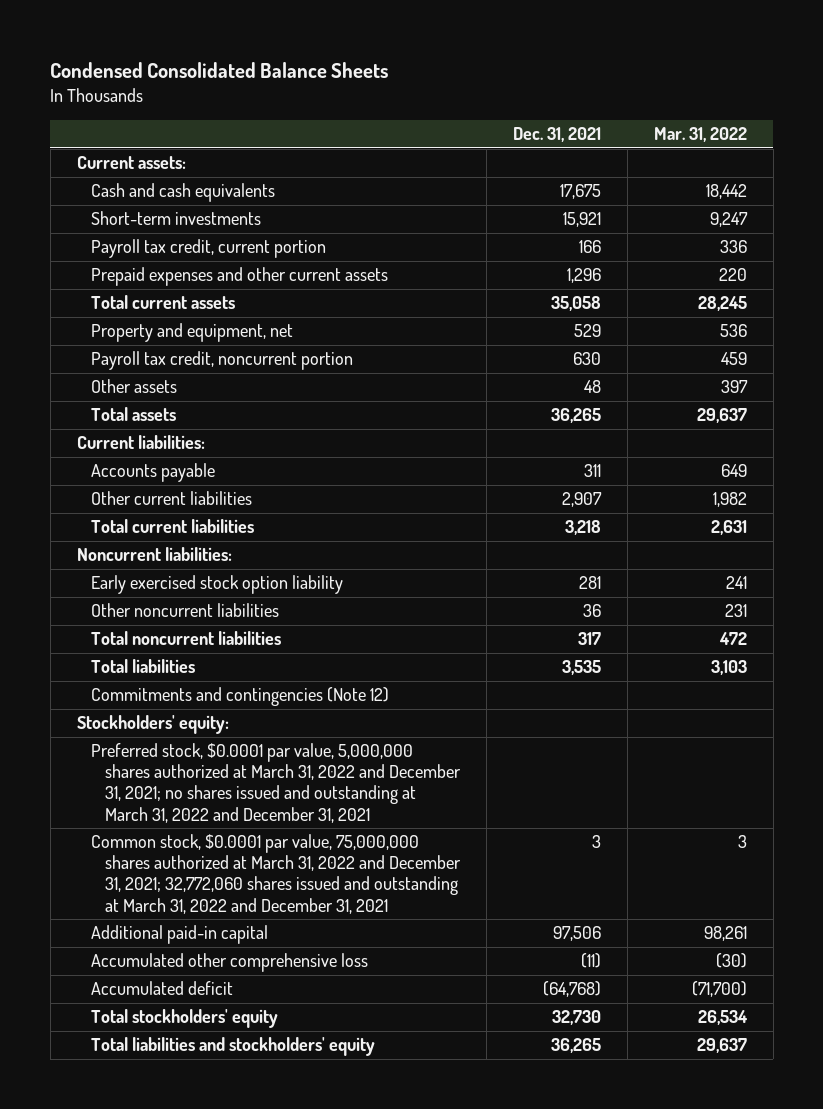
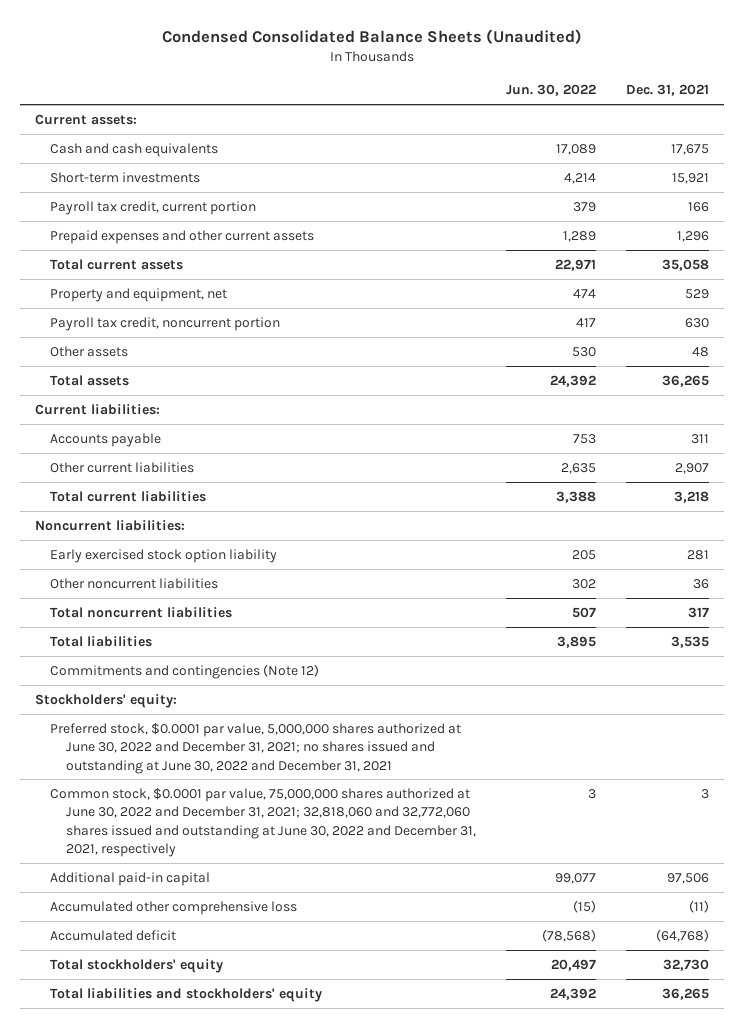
- Condensed Consolidated Balance Sheets
+ Condensed Consolidated Balance Sheets (Unaudited)
- | Dec. 31, 2021 | Mar. 31, 2022
+ | Jun. 30, 2022 | Dec. 31, 2021
- Preferred stock, $0.0001 par value, 5,000,000 shares authorized at March 31, 2022 and December 31, 2021; no shares issued and outstanding at March 31, 2022 and December 31, 2021
- Common stock, $0.0001 par value, 75,000,000 shares authorized at March 31, 2022 and December 31, 2021; 32,772,060 shares issued and outstanding at March 31, 2022 and December 31, 2021 | 3 | 3
+ Preferred stock, $0.0001 par value, 5,000,000 shares authorized at June 30, 2022 and December 31, 2021; no shares issued and outstanding at June 30, 2022 and December 31, 2021
+ Common stock, $0.0001 par value, 75,000,000 shares authorized at June 30, 2022 and December 31, 2021; 32,818,060 and 32,772,060 shares issued and outstanding at June 30, 2022 and December 31, 2021, respectively | 3 | 3

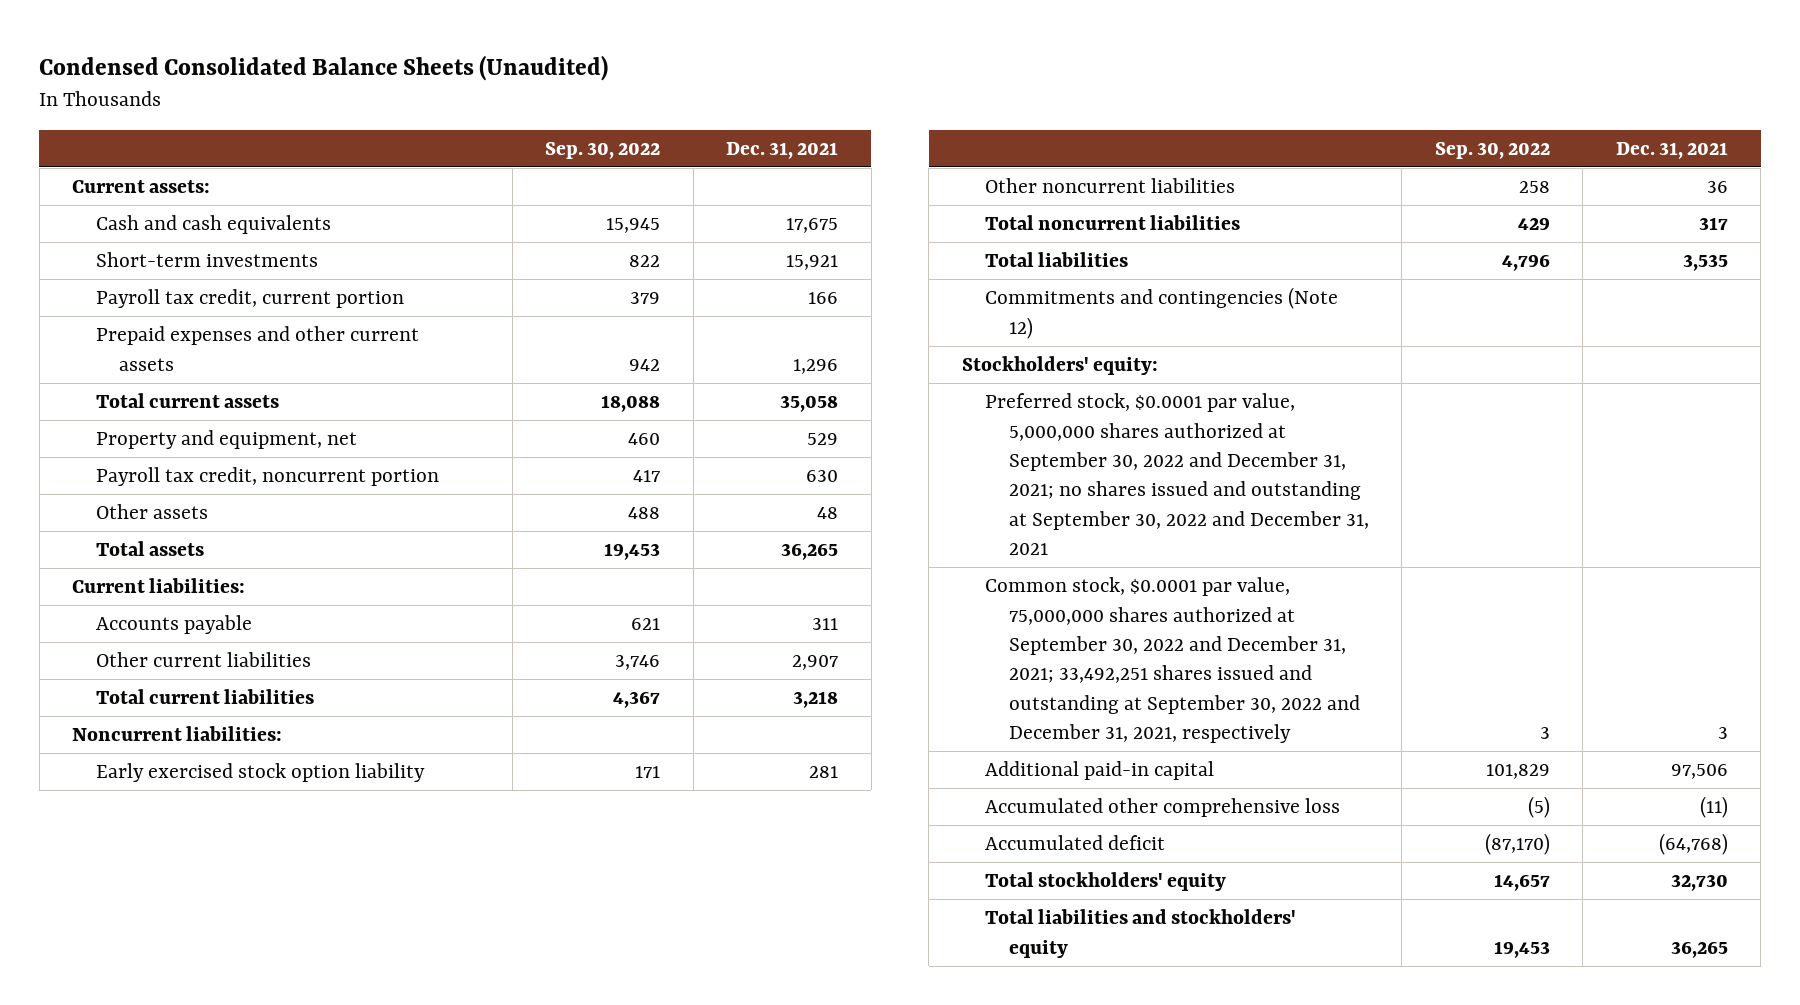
- | Jun. 30, 2022 | Dec. 31, 2021
+ | Sep. 30, 2022 | Dec. 31, 2021
- Preferred stock, $0.0001 par value, 5,000,000 shares authorized at June 30, 2022 and December 31, 2021; no shares issued and outstanding at June 30, 2022 and December 31, 2021
- Common stock, $0.0001 par value, 75,000,000 shares authorized at June 30, 2022 and December 31, 2021; 32,818,060 and 32,772,060 shares issued and outstanding at June 30, 2022 and December 31, 2021, respectively | 3 | 3
+ Preferred stock, $0.0001 par value, 5,000,000 shares authorized at September 30, 2022 and December 31, 2021; no shares issued and outstanding at September 30, 2022 and December 31, 2021
+ Common stock, $0.0001 par value, 75,000,000 shares authorized at September 30, 2022 and December 31, 2021; 33,492,251 shares issued and outstanding at September 30, 2022 and December 31, 2021, respectively | 3 | 3

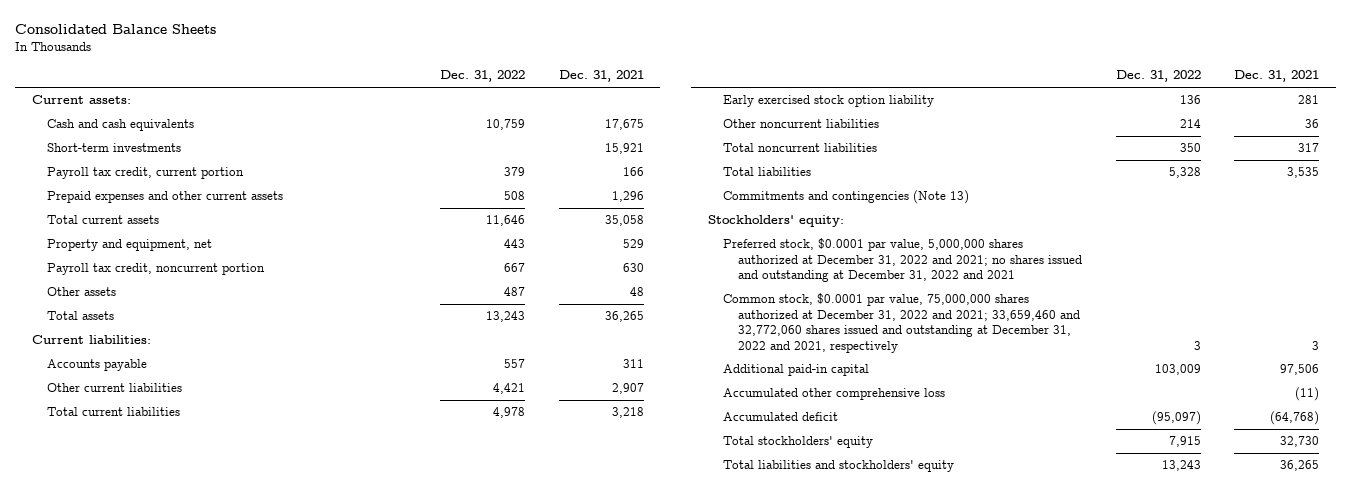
- Condensed Consolidated Balance Sheets (Unaudited)
+ Consolidated Balance Sheets
- | Sep. 30, 2022 | Dec. 31, 2021
+ | Dec. 31, 2022 | Dec. 31, 2021
- Noncurrent liabilities:
- Commitments and contingencies (Note 12)
+ Commitments and contingencies (Note 13)
- Preferred stock, $0.0001 par value, 5,000,000 shares authorized at September 30, 2022 and December 31, 2021; no shares issued and outstanding at September 30, 2022 and December 31, 2021
- Common stock, $0.0001 par value, 75,000,000 shares authorized at September 30, 2022 and December 31, 2021; 33,492,251 shares issued and outstanding at September 30, 2022 and December 31, 2021, respectively | 3 | 3
+ Preferred stock, $0.0001 par value, 5,000,000 shares authorized at December 31, 2022 and 2021; no shares issued and outstanding at December 31, 2022 and 2021
+ Common stock, $0.0001 par value, 75,000,000 shares authorized at December 31, 2022 and 2021; 33,659,460 and 32,772,060 shares issued and outstanding at December 31, 2022 and 2021, respectively | 3 | 3

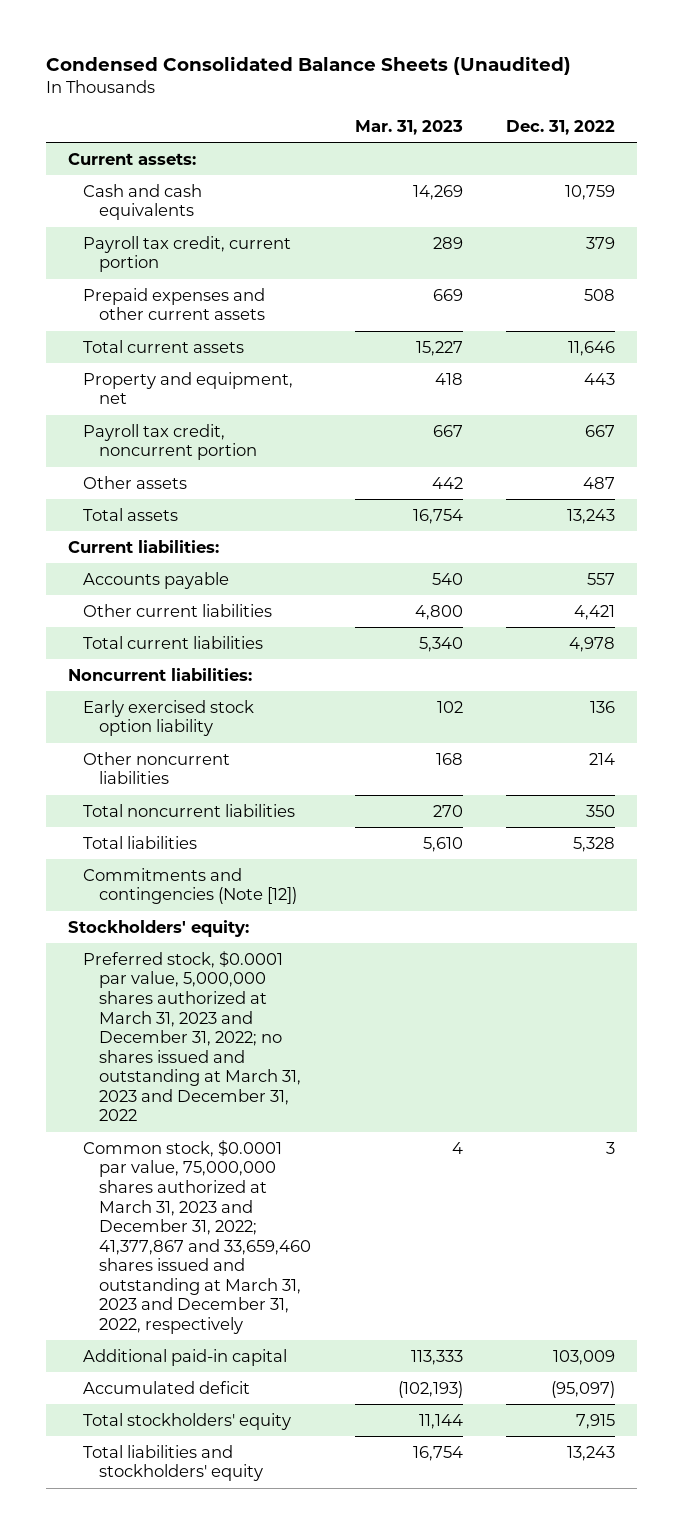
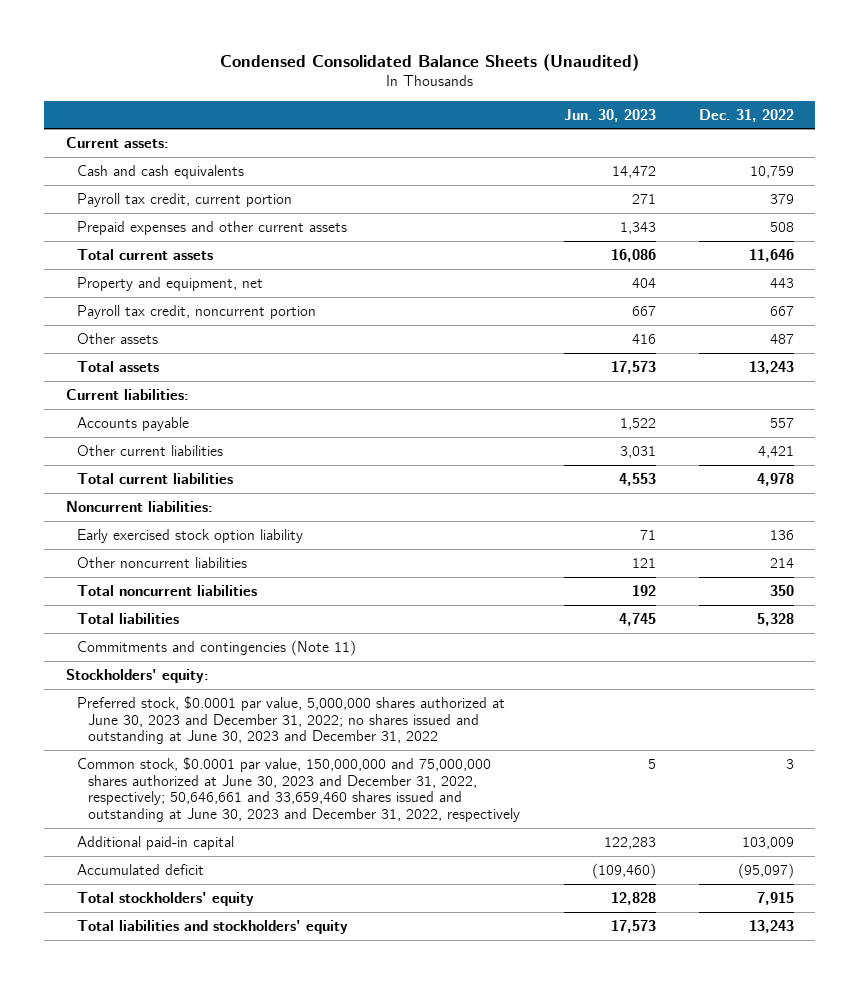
- | Mar. 31, 2023 | Dec. 31, 2022
+ | Jun. 30, 2023 | Dec. 31, 2022
- Commitments and contingencies (Note [12])
+ Commitments and contingencies (Note 11)
- Preferred stock, $0.0001 par value, 5,000,000 shares authorized at March 31, 2023 and December 31, 2022; no shares issued and outstanding at March 31, 2023 and December 31, 2022
- Common stock, $0.0001 par value, 75,000,000 shares authorized at March 31, 2023 and December 31, 2022; 41,377,867 and 33,659,460 shares issued and outstanding at March 31, 2023 and December 31, 2022, respectively | 4 | 3
+ Preferred stock, $0.0001 par value, 5,000,000 shares authorized at June 30, 2023 and December 31, 2022; no shares issued and outstanding at June 30, 2023 and December 31, 2022
+ Common stock, $0.0001 par value, 150,000,000 and 75,000,000 shares authorized at June 30, 2023 and December 31, 2022, respectively; 50,646,661 and 33,659,460 shares issued and outstanding at June 30, 2023 and December 31, 2022, respectively | 5 | 3

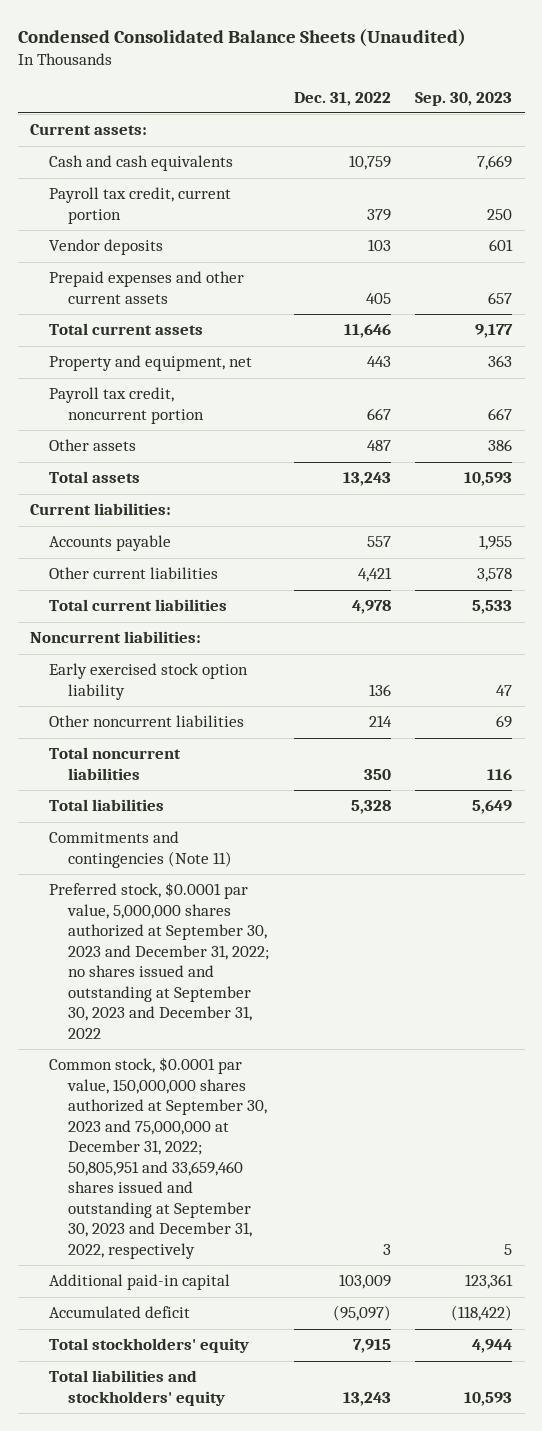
- | Jun. 30, 2023 | Dec. 31, 2022
+ | Dec. 31, 2022 | Sep. 30, 2023
- Prepaid expenses and other current assets | 1,343 | 508
+ Vendor deposits | 103 | 601
+ Prepaid expenses and other current assets | 405 | 657
- Stockholders' equity:
- Preferred stock, $0.0001 par value, 5,000,000 shares authorized at June 30, 2023 and December 31, 2022; no shares issued and outstanding at June 30, 2023 and December 31, 2022
- Common stock, $0.0001 par value, 150,000,000 and 75,000,000 shares authorized at June 30, 2023 and December 31, 2022, respectively; 50,646,661 and 33,659,460 shares issued and outstanding at June 30, 2023 and December 31, 2022, respectively | 5 | 3
+ Preferred stock, $0.0001 par value, 5,000,000 shares authorized at September 30, 2023 and December 31, 2022; no shares issued and outstanding at September 30, 2023 and December 31, 2022
+ Common stock, $0.0001 par value, 150,000,000 shares authorized at September 30, 2023 and 75,000,000 at December 31, 2022; 50,805,951 and 33,659,460 shares issued and outstanding at September 30, 2023 and December 31, 2022, respectively | 3 | 5

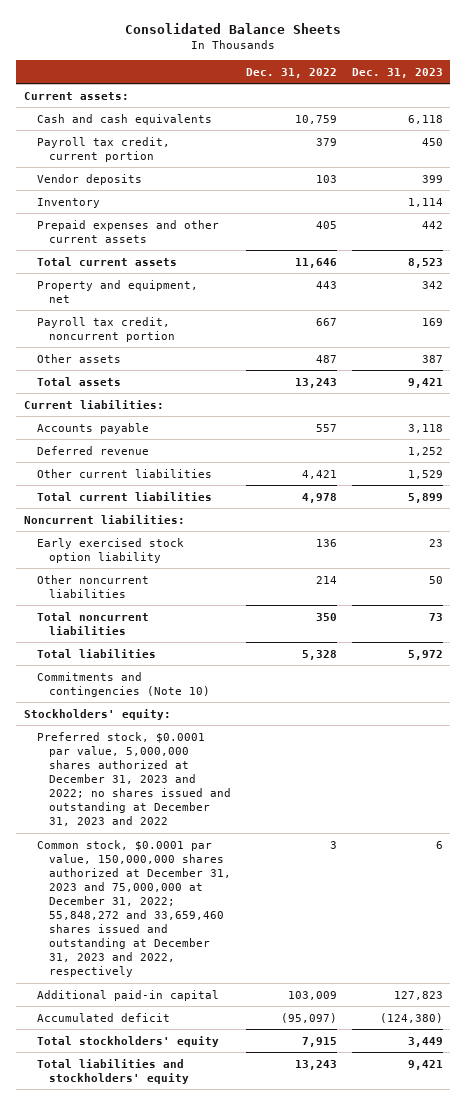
- Condensed Consolidated Balance Sheets (Unaudited)
+ Consolidated Balance Sheets
- | Dec. 31, 2022 | Sep. 30, 2023
+ | Dec. 31, 2022 | Dec. 31, 2023
+ Inventory | | 1,114
+ Deferred revenue | | 1,252
- Commitments and contingencies (Note 11)
- Preferred stock, $0.0001 par value, 5,000,000 shares authorized at September 30, 2023 and December 31, 2022; no shares issued and outstanding at September 30, 2023 and December 31, 2022
- Common stock, $0.0001 par value, 150,000,000 shares authorized at September 30, 2023 and 75,000,000 at December 31, 2022; 50,805,951 and 33,659,460 shares issued and outstanding at September 30, 2023 and December 31, 2022, respectively | 3 | 5
+ Commitments and contingencies (Note 10)
+ Stockholders' equity:
+ Preferred stock, $0.0001 par value, 5,000,000 shares authorized at December 31, 2023 and 2022; no shares issued and outstanding at December 31, 2023 and 2022
+ Common stock, $0.0001 par value, 150,000,000 shares authorized at December 31, 2023 and 75,000,000 at December 31, 2022; 55,848,272 and 33,659,460 shares issued and outstanding at December 31, 2023 and 2022, respectively | 3 | 6

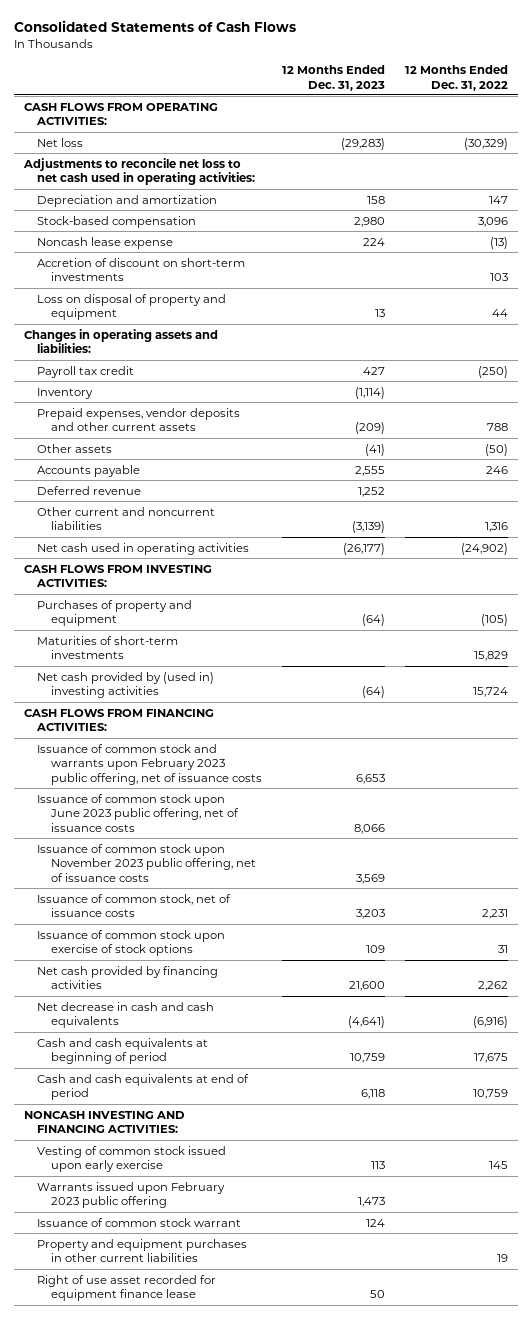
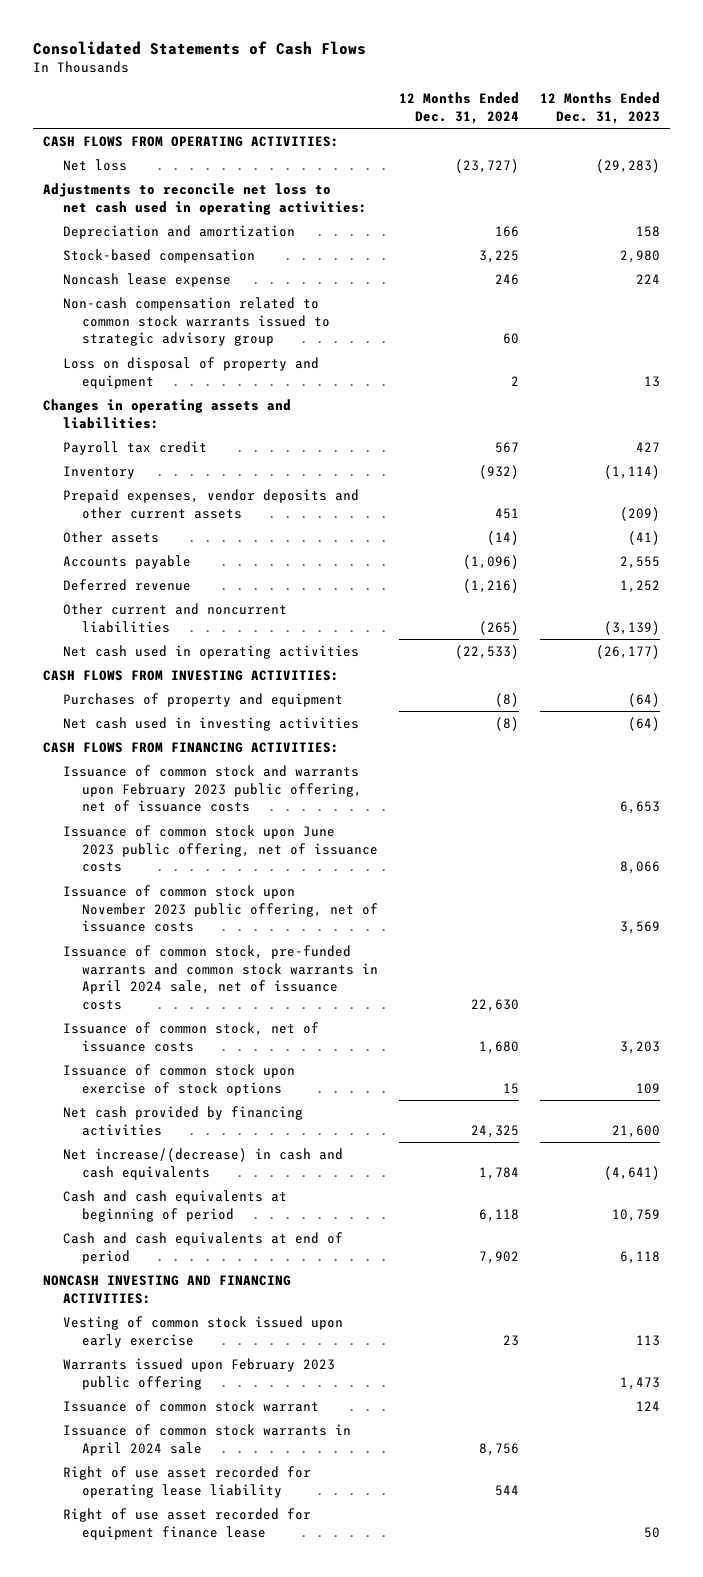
- | 12 Months Ended Dec. 31, 2023 | 12 Months Ended Dec. 31, 2022
+ | 12 Months Ended Dec. 31, 2024 | 12 Months Ended Dec. 31, 2023
- Accretion of discount on short-term investments | | 103
+ Non-cash compensation related to common stock warrants issued to strategic advisory group | 60 |
- Maturities of short-term investments | | 15,829
- Net cash provided by (used in) investing activities | (64) | 15,724
+ Net cash used in investing activities | (8) | (64)
+ Issuance of common stock, pre-funded warrants and common stock warrants in April 2024 sale, net of issuance costs | 22,630 |
- Net decrease in cash and cash equivalents | (4,641) | (6,916)
+ Net increase/(decrease) in cash and cash equivalents | 1,784 | (4,641)
- Property and equipment purchases in other current liabilities | | 19
+ Issuance of common stock warrants in April 2024 sale | 8,756 |
+ Right of use asset recorded for operating lease liability | 544 |

